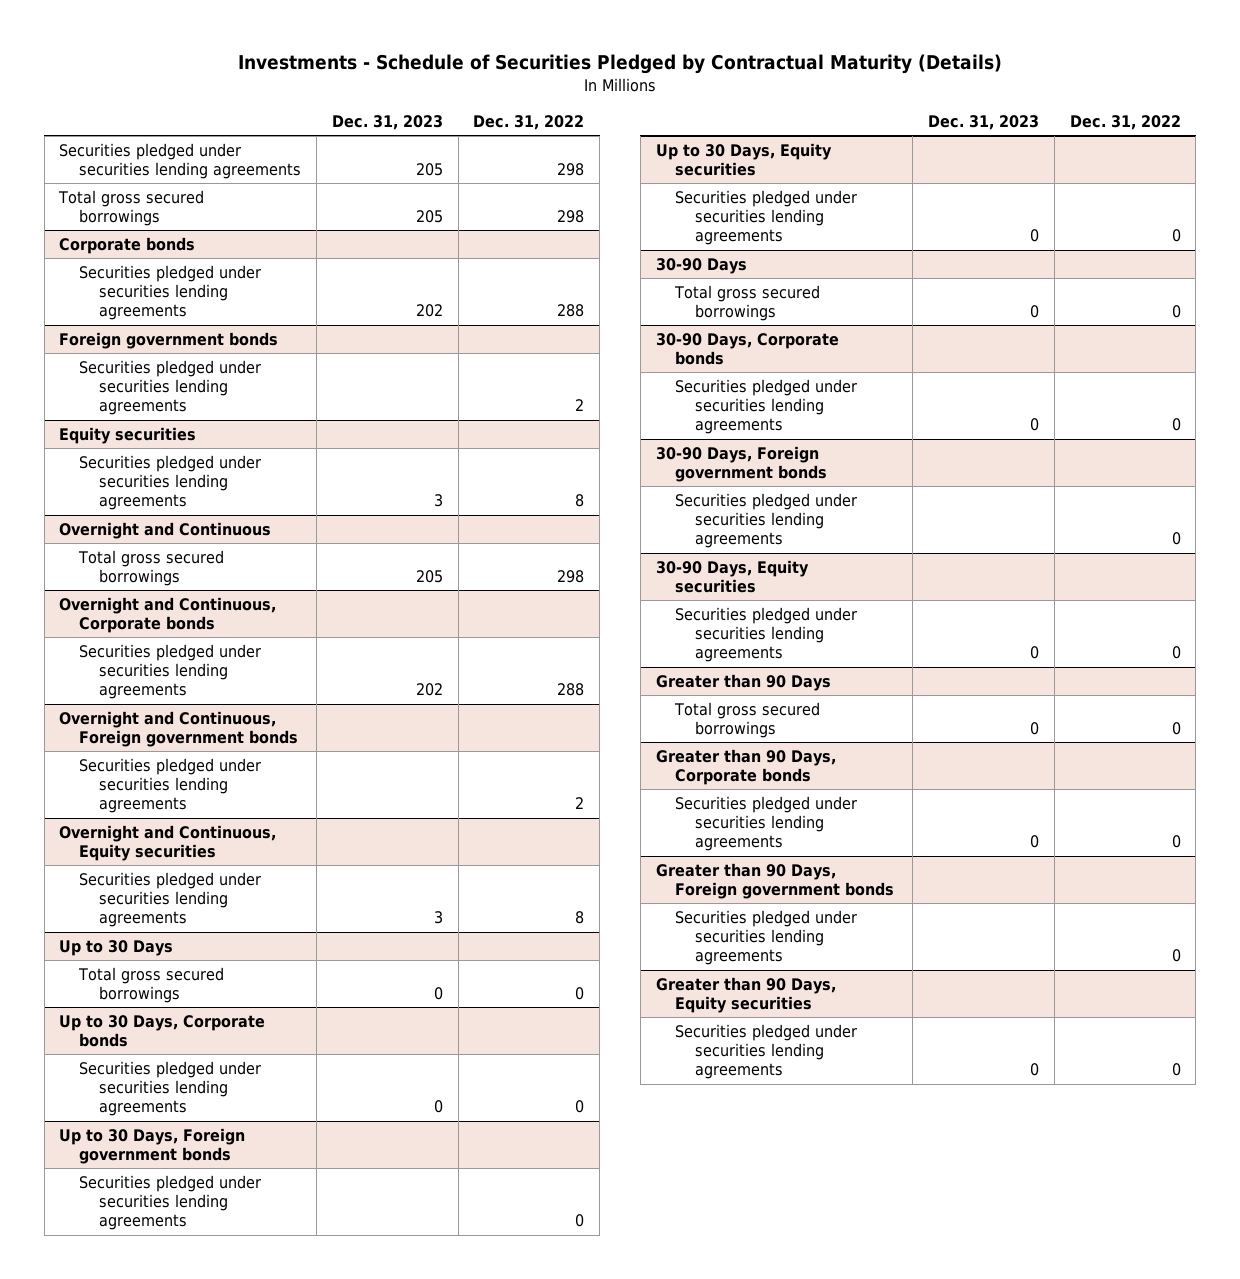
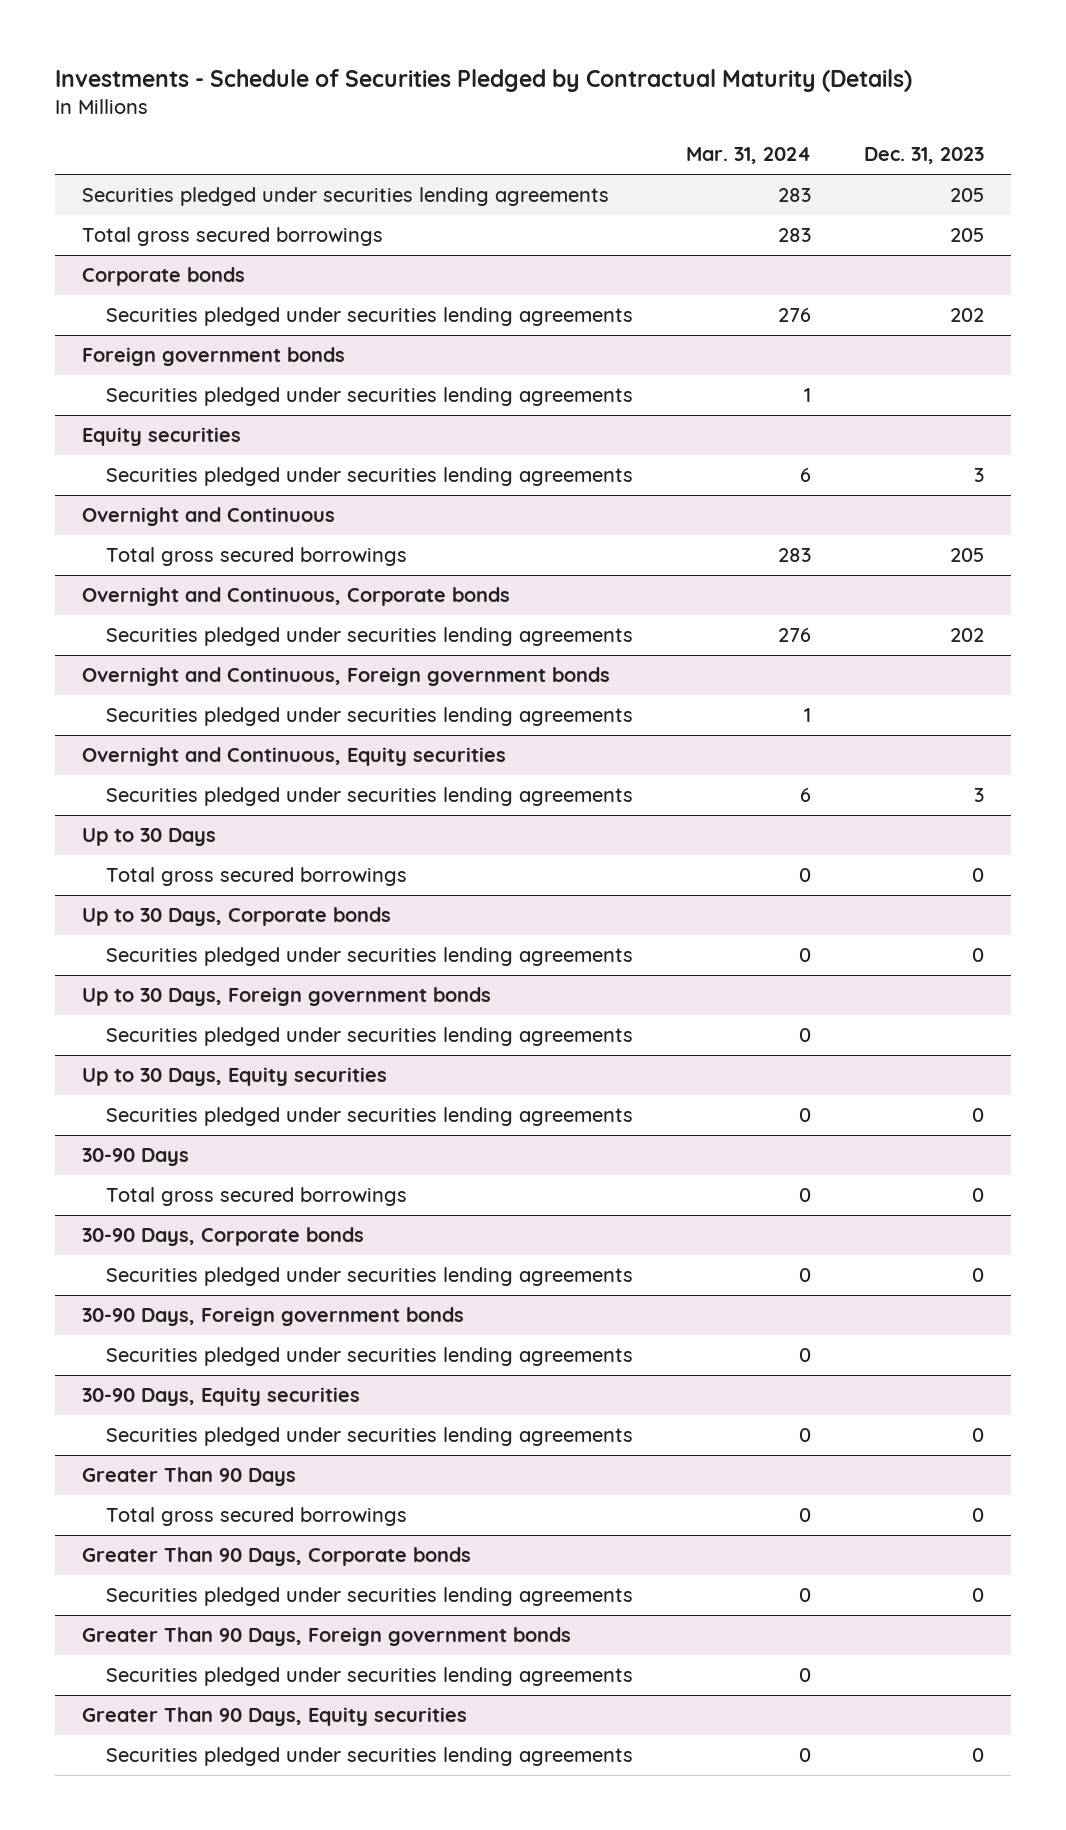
- | Dec. 31, 2023 | Dec. 31, 2022
+ | Mar. 31, 2024 | Dec. 31, 2023
- Greater than 90 Days
+ Greater Than 90 Days
- Greater than 90 Days, Corporate bonds
+ Greater Than 90 Days, Corporate bonds
- Greater than 90 Days, Foreign government bonds
+ Greater Than 90 Days, Foreign government bonds
- Greater than 90 Days, Equity securities
+ Greater Than 90 Days, Equity securities

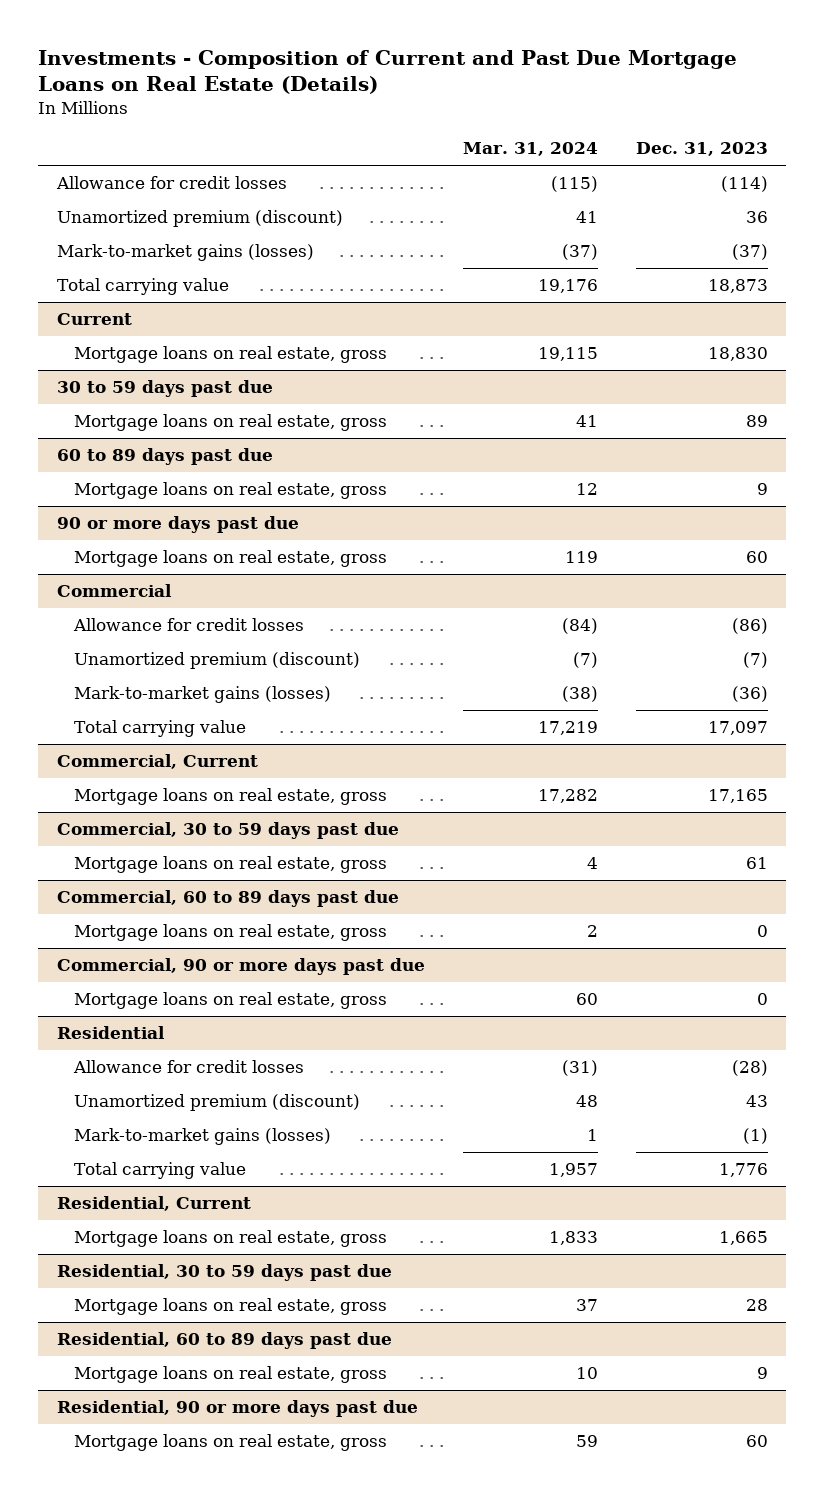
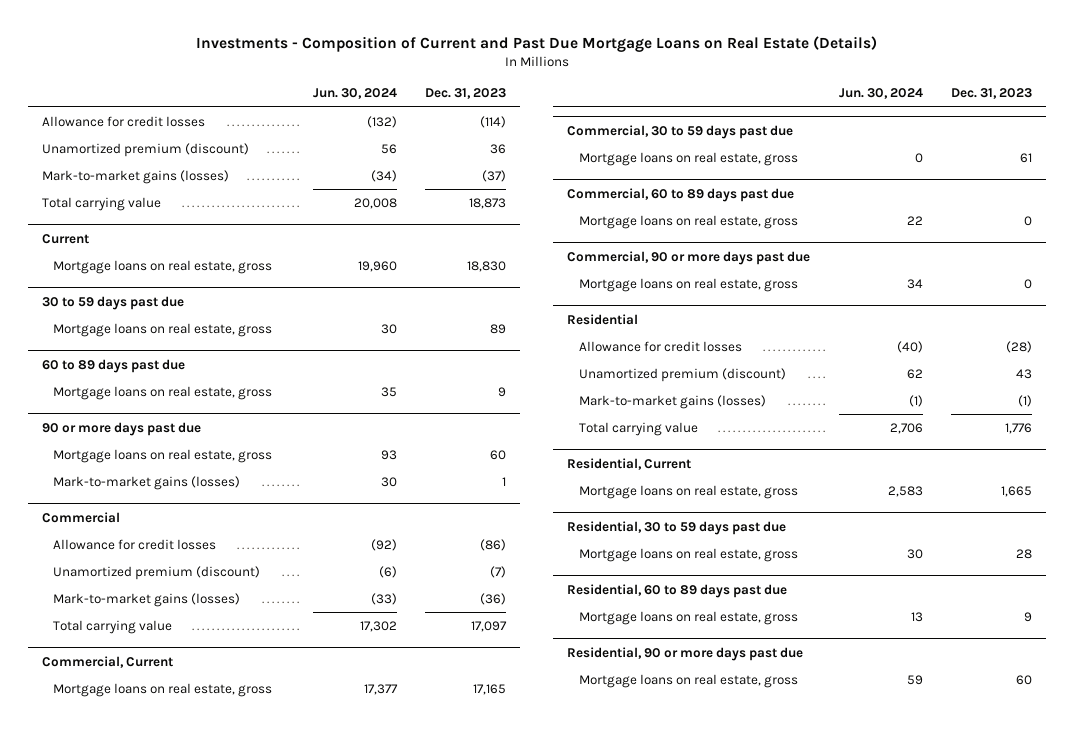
- | Mar. 31, 2024 | Dec. 31, 2023
+ | Jun. 30, 2024 | Dec. 31, 2023
@ 90 or more days past due
+ Mark-to-market gains (losses) | 30 | 1

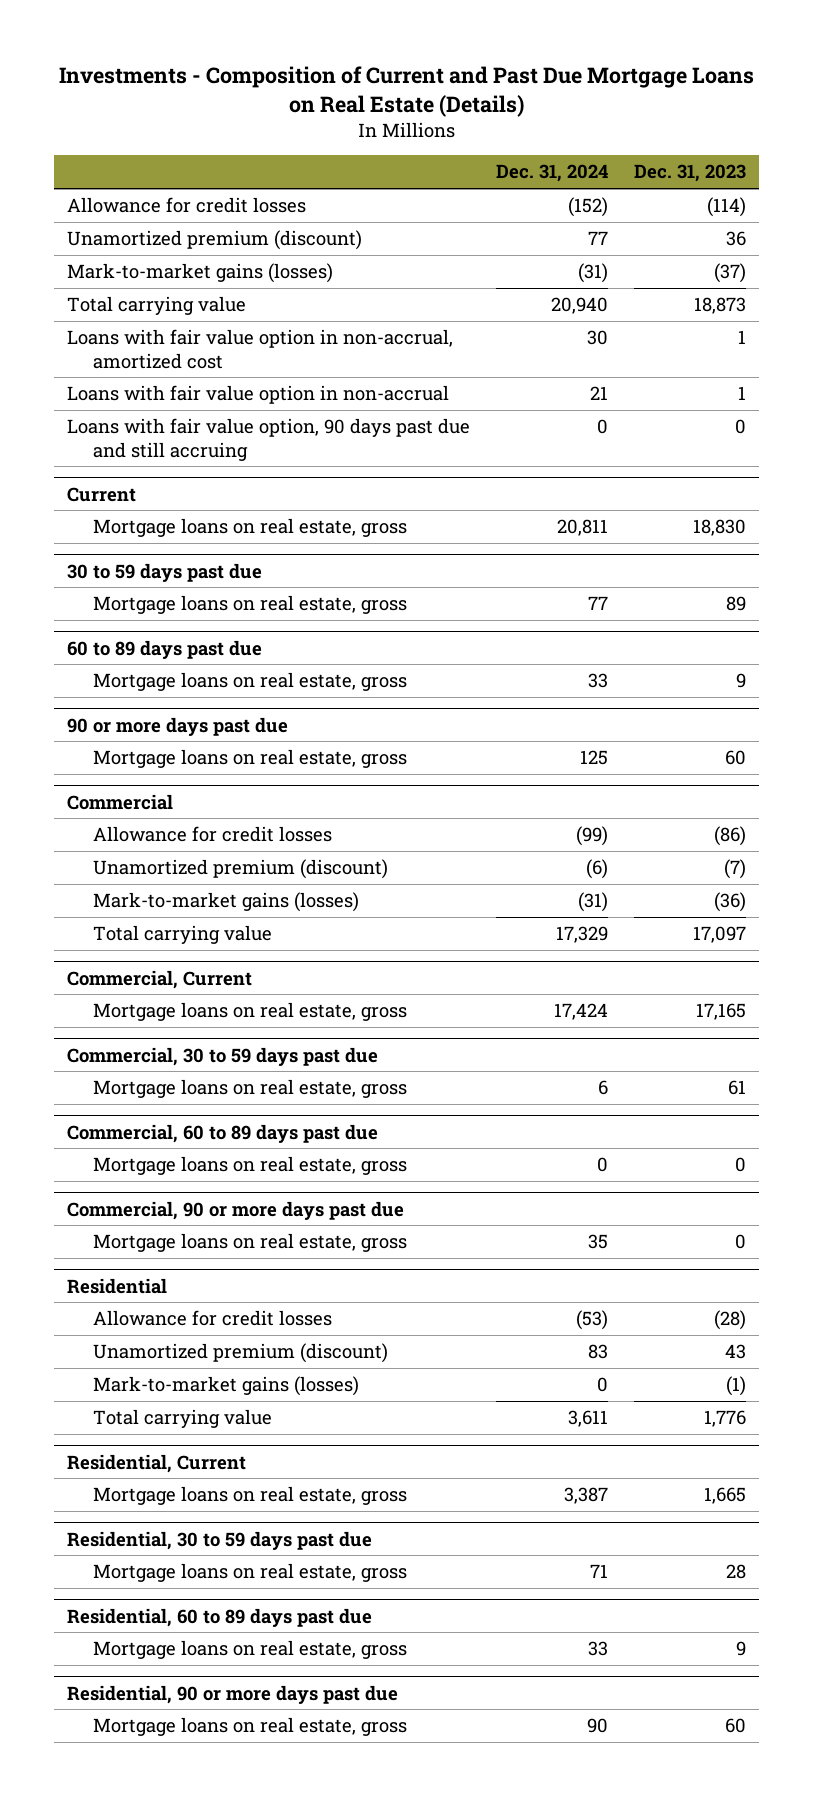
- | Jun. 30, 2024 | Dec. 31, 2023
+ | Dec. 31, 2024 | Dec. 31, 2023
+ Loans with fair value option in non-accrual, amortized cost | 30 | 1
+ Loans with fair value option in non-accrual | 21 | 1
+ Loans with fair value option, 90 days past due and still accruing | 0 | 0
@ 90 or more days past due
- Mark-to-market gains (losses) | 30 | 1

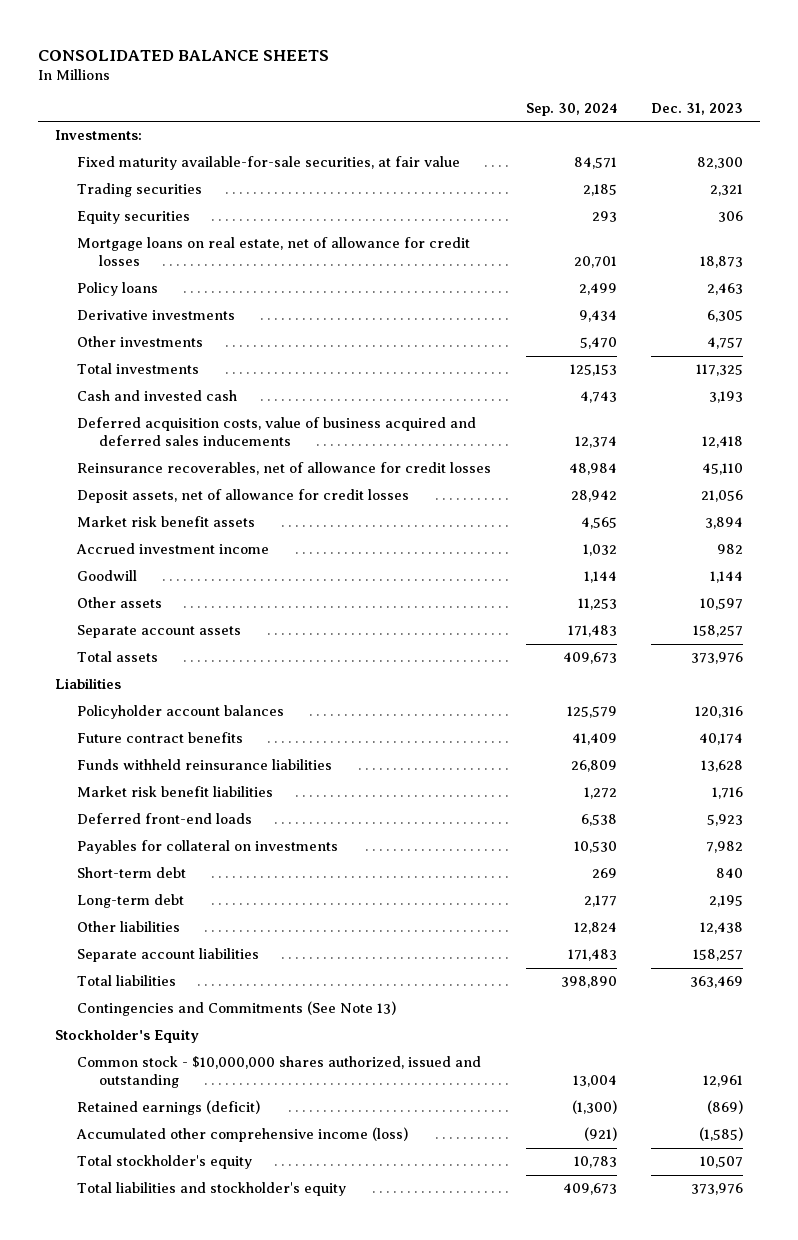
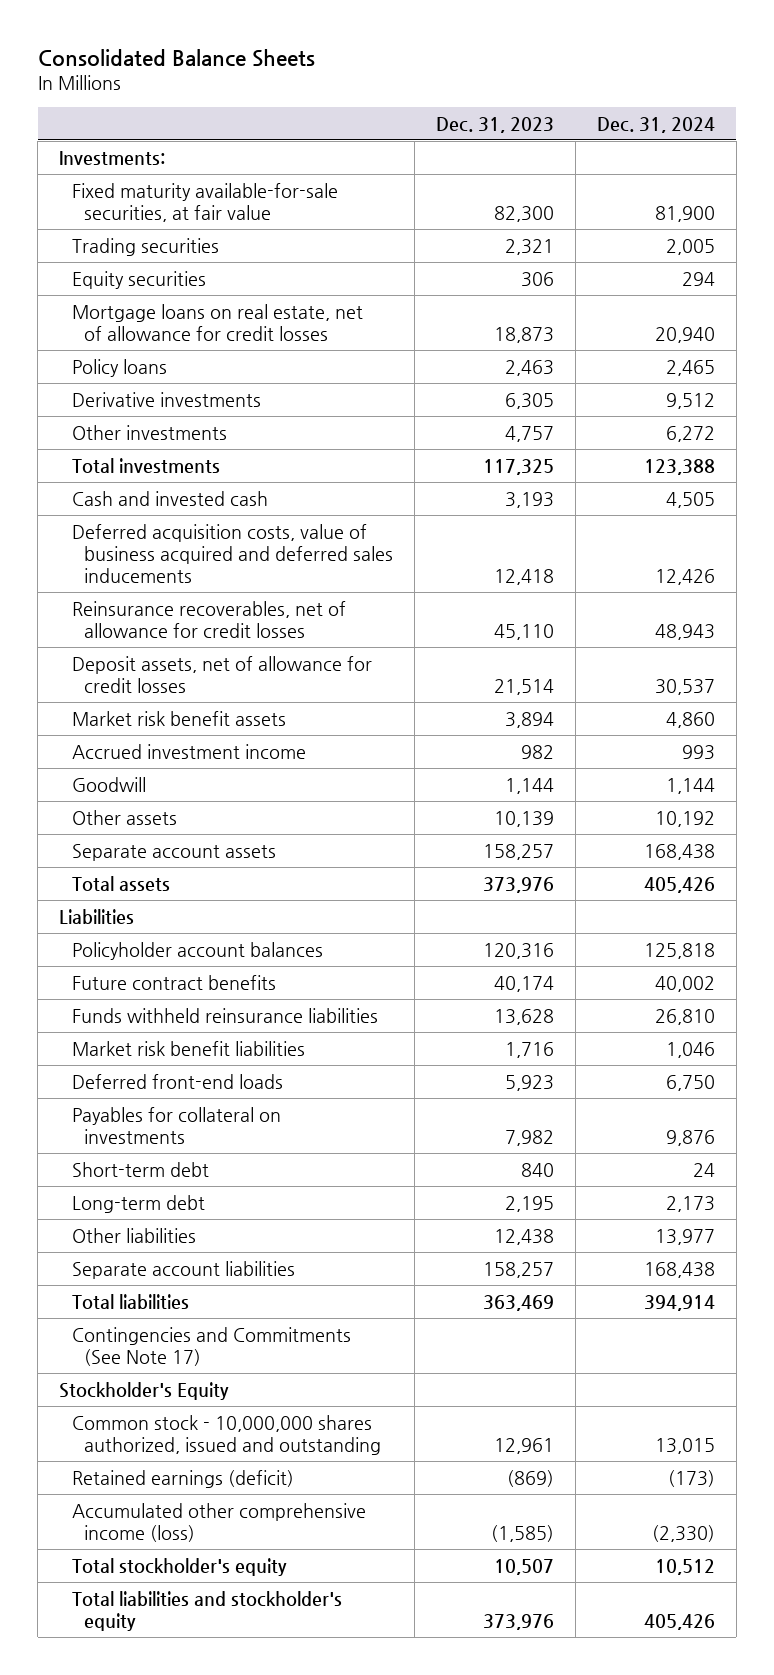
- CONSOLIDATED BALANCE SHEETS
+ Consolidated Balance Sheets
- | Sep. 30, 2024 | Dec. 31, 2023
+ | Dec. 31, 2023 | Dec. 31, 2024
- Deposit assets, net of allowance for credit losses | 28,942 | 21,056
+ Deposit assets, net of allowance for credit losses | 21,514 | 30,537
- Other assets | 11,253 | 10,597
+ Other assets | 10,139 | 10,192
- Contingencies and Commitments (See Note 13)
+ Contingencies and Commitments (See Note 17)
- Common stock - $10,000,000 shares authorized, issued and outstanding | 13,004 | 12,961
+ Common stock - 10,000,000 shares authorized, issued and outstanding | 12,961 | 13,015

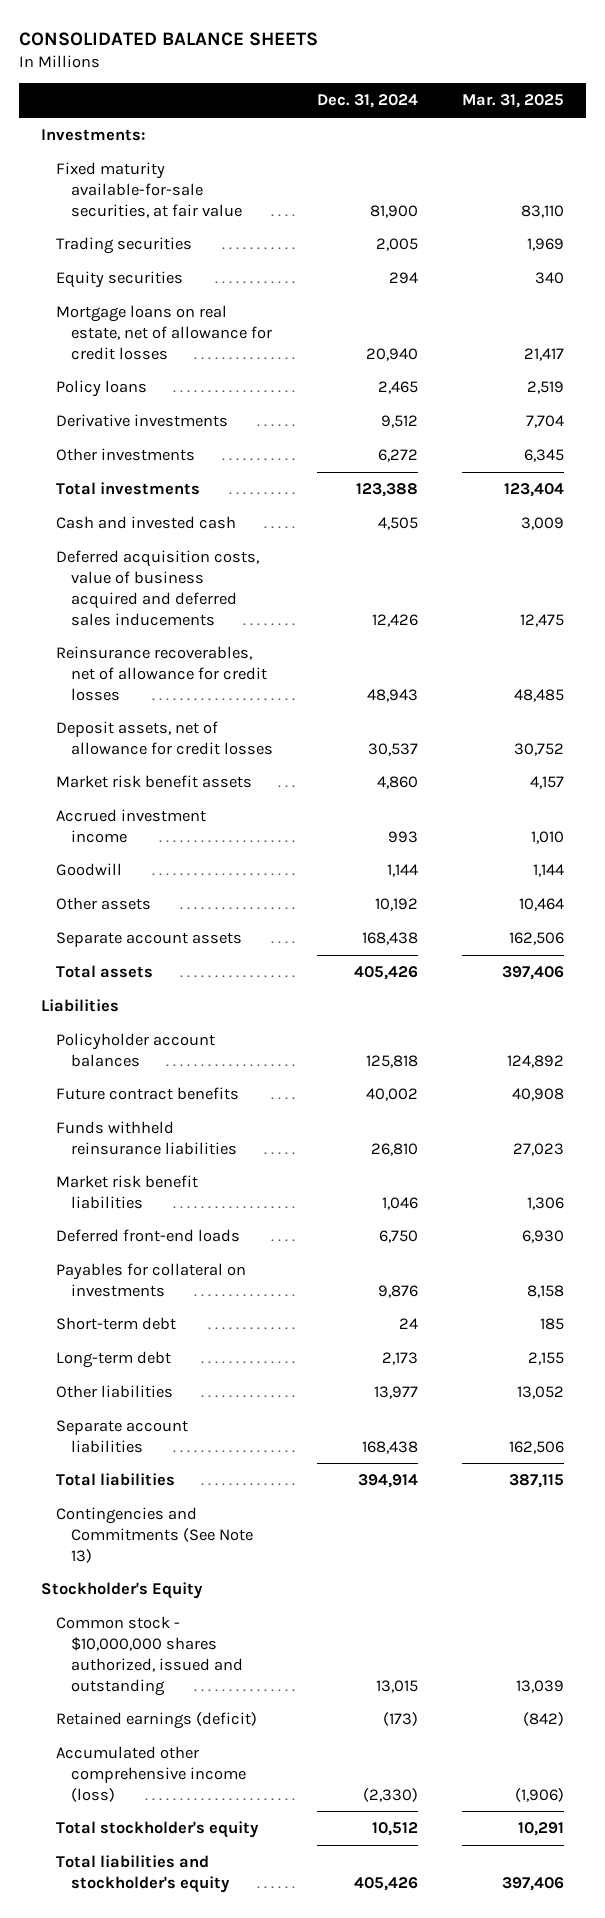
- Consolidated Balance Sheets
+ CONSOLIDATED BALANCE SHEETS
- | Dec. 31, 2023 | Dec. 31, 2024
+ | Dec. 31, 2024 | Mar. 31, 2025
- Contingencies and Commitments (See Note 17)
+ Contingencies and Commitments (See Note 13)
- Common stock - 10,000,000 shares authorized, issued and outstanding | 12,961 | 13,015
+ Common stock - $10,000,000 shares authorized, issued and outstanding | 13,015 | 13,039

